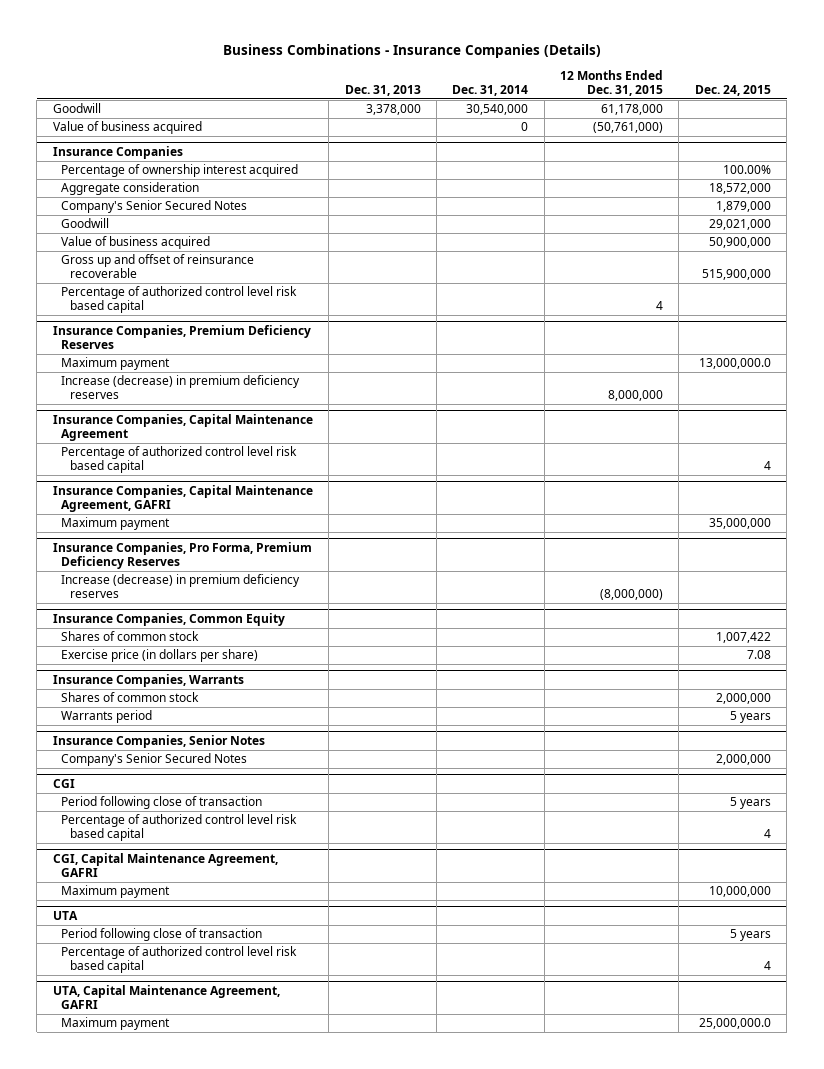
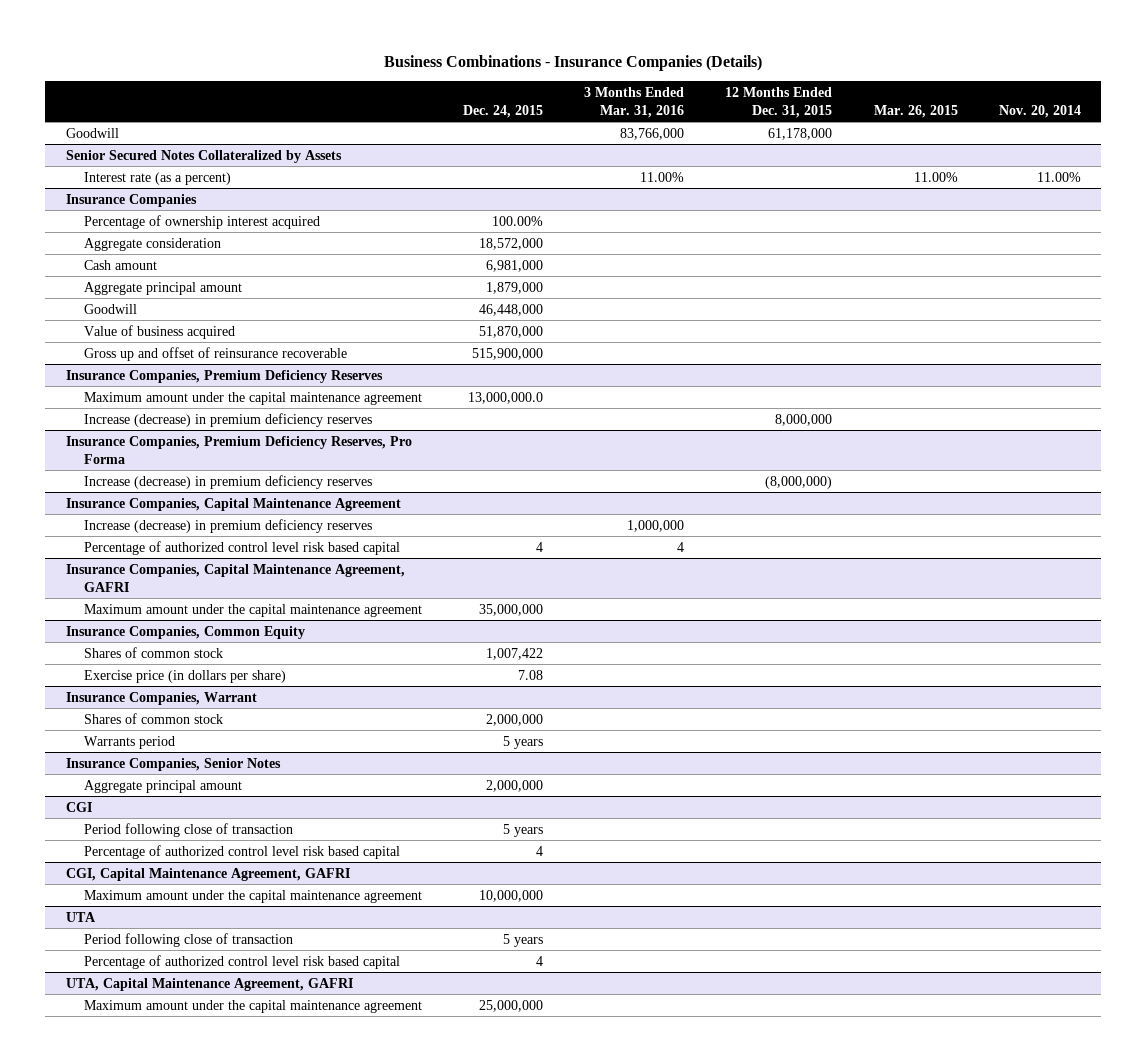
- | Dec. 31, 2013 | Dec. 31, 2014 | 12 Months Ended Dec. 31, 2015 | Dec. 24, 2015
+ | Dec. 24, 2015 | 3 Months Ended Mar. 31, 2016 | 12 Months Ended Dec. 31, 2015 | Mar. 26, 2015 | Nov. 20, 2014
- Value of business acquired | | 0 | (50,761,000) |
+ Senior Secured Notes Collateralized by Assets
+ Interest rate (as a percent) | | 11.00% | | 11.00% | 11.00%
@ Insurance Companies
- Company's Senior Secured Notes | | | | 1,879,000
- Goodwill | | | | 29,021,000
- Value of business acquired | | | | 50,900,000
+ Cash amount | 6,981,000 | | | |
+ Aggregate principal amount | 1,879,000 | | | |
+ Goodwill | 46,448,000 | | | |
+ Value of business acquired | 51,870,000 | | | |
- Percentage of authorized control level risk based capital | | | 4 |
@ Insurance Companies, Premium Deficiency Reserves
- Maximum payment | | | | 13,000,000.0
+ Maximum amount under the capital maintenance agreement | 13,000,000.0 | | | |
+ Insurance Companies, Premium Deficiency Reserves, Pro Forma
+ Increase (decrease) in premium deficiency reserves | | | (8,000,000) | |
@ Insurance Companies, Capital Maintenance Agreement
+ Increase (decrease) in premium deficiency reserves | | 1,000,000 | | |
@ Insurance Companies, Capital Maintenance Agreement, GAFRI
- Maximum payment | | | | 35,000,000
- Insurance Companies, Pro Forma, Premium Deficiency Reserves
- Increase (decrease) in premium deficiency reserves | | | (8,000,000) |
@ Insurance Companies, Capital Maintenance Agreement, GAFRI
+ Maximum amount under the capital maintenance agreement | 35,000,000 | | | |
- Insurance Companies, Warrants
+ Insurance Companies, Warrant
@ Insurance Companies, Senior Notes
- Company's Senior Secured Notes | | | | 2,000,000
+ Aggregate principal amount | 2,000,000 | | | |
@ CGI, Capital Maintenance Agreement, GAFRI
- Maximum payment | | | | 10,000,000
+ Maximum amount under the capital maintenance agreement | 10,000,000 | | | |
@ UTA, Capital Maintenance Agreement, GAFRI
- Maximum payment | | | | 25,000,000.0
+ Maximum amount under the capital maintenance agreement | 25,000,000 | | | |

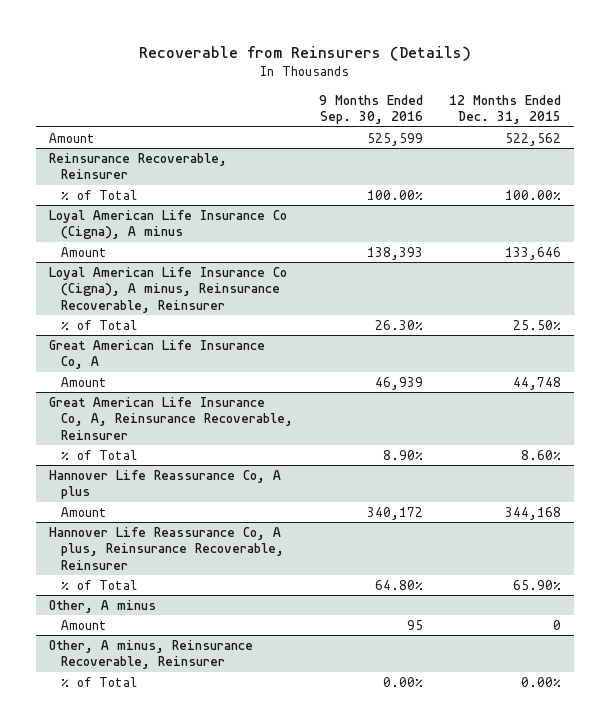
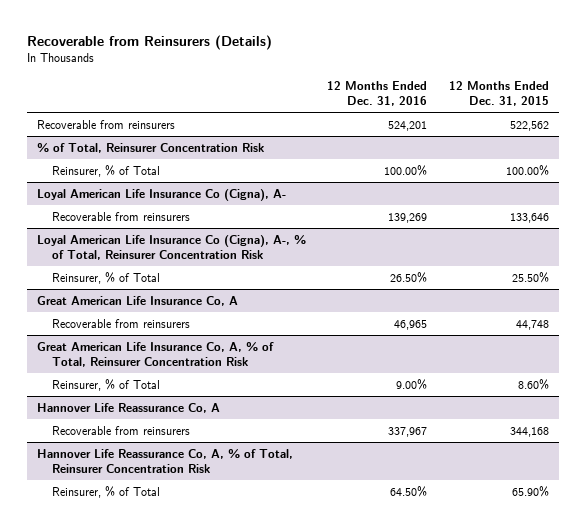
- | 9 Months Ended Sep. 30, 2016 | 12 Months Ended Dec. 31, 2015
+ | 12 Months Ended Dec. 31, 2016 | 12 Months Ended Dec. 31, 2015
- Amount | 525,599 | 522,562
- Reinsurance Recoverable, Reinsurer
- % of Total | 100.00% | 100.00%
- Loyal American Life Insurance Co (Cigna), A minus
- Amount | 138,393 | 133,646
- Loyal American Life Insurance Co (Cigna), A minus, Reinsurance Recoverable, Reinsurer
- % of Total | 26.30% | 25.50%
+ Recoverable from reinsurers | 524,201 | 522,562
+ % of Total, Reinsurer Concentration Risk
+ Reinsurer, % of Total | 100.00% | 100.00%
+ Loyal American Life Insurance Co (Cigna), A-
+ Recoverable from reinsurers | 139,269 | 133,646
+ Loyal American Life Insurance Co (Cigna), A-, % of Total, Reinsurer Concentration Risk
+ Reinsurer, % of Total | 26.50% | 25.50%
@ Great American Life Insurance Co, A
- Amount | 46,939 | 44,748
- Great American Life Insurance Co, A, Reinsurance Recoverable, Reinsurer
- % of Total | 8.90% | 8.60%
- Hannover Life Reassurance Co, A plus
- Amount | 340,172 | 344,168
- Hannover Life Reassurance Co, A plus, Reinsurance Recoverable, Reinsurer
- % of Total | 64.80% | 65.90%
- Other, A minus
- Amount | 95 | 0
- Other, A minus, Reinsurance Recoverable, Reinsurer
- % of Total | 0.00% | 0.00%
@ Great American Life Insurance Co, A
+ Recoverable from reinsurers | 46,965 | 44,748
+ Great American Life Insurance Co, A, % of Total, Reinsurer Concentration Risk
+ Reinsurer, % of Total | 9.00% | 8.60%
+ Hannover Life Reassurance Co, A
+ Recoverable from reinsurers | 337,967 | 344,168
+ Hannover Life Reassurance Co, A, % of Total, Reinsurer Concentration Risk
+ Reinsurer, % of Total | 64.50% | 65.90%

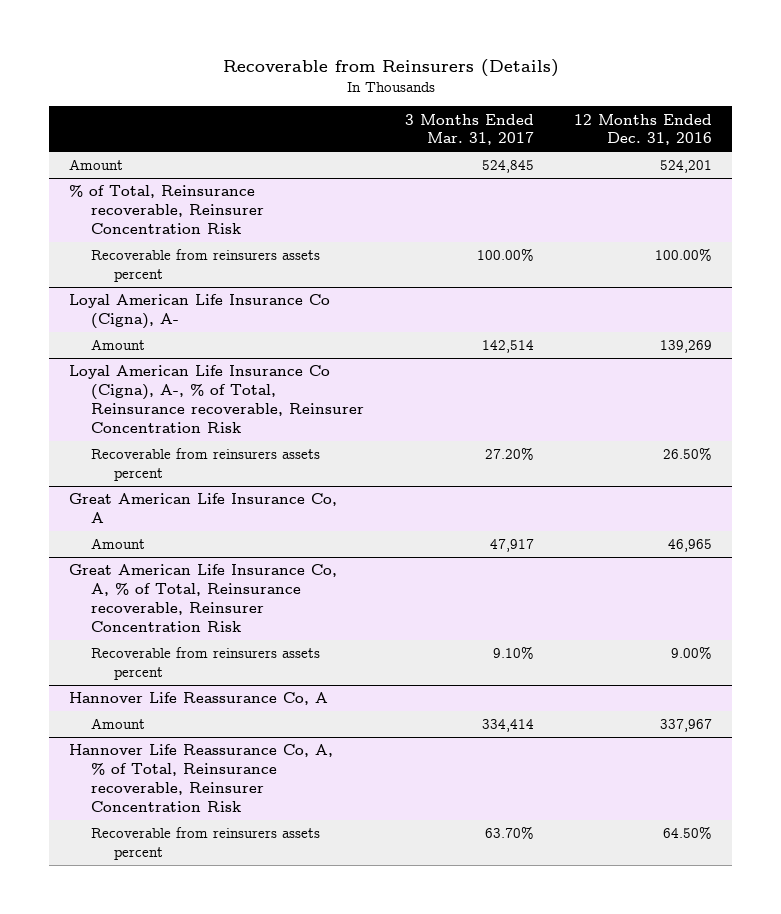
- | 12 Months Ended Dec. 31, 2016 | 12 Months Ended Dec. 31, 2015
+ | 3 Months Ended Mar. 31, 2017 | 12 Months Ended Dec. 31, 2016
- Recoverable from reinsurers | 524,201 | 522,562
- % of Total, Reinsurer Concentration Risk
- Reinsurer, % of Total | 100.00% | 100.00%
+ Amount | 524,845 | 524,201
+ % of Total, Reinsurance recoverable, Reinsurer Concentration Risk
+ Recoverable from reinsurers assets percent | 100.00% | 100.00%
@ Loyal American Life Insurance Co (Cigna), A-
- Recoverable from reinsurers | 139,269 | 133,646
- Loyal American Life Insurance Co (Cigna), A-, % of Total, Reinsurer Concentration Risk
- Reinsurer, % of Total | 26.50% | 25.50%
@ Loyal American Life Insurance Co (Cigna), A-
+ Amount | 142,514 | 139,269
+ Loyal American Life Insurance Co (Cigna), A-, % of Total, Reinsurance recoverable, Reinsurer Concentration Risk
+ Recoverable from reinsurers assets percent | 27.20% | 26.50%
@ Great American Life Insurance Co, A
- Recoverable from reinsurers | 46,965 | 44,748
- Great American Life Insurance Co, A, % of Total, Reinsurer Concentration Risk
- Reinsurer, % of Total | 9.00% | 8.60%
@ Great American Life Insurance Co, A
+ Amount | 47,917 | 46,965
+ Great American Life Insurance Co, A, % of Total, Reinsurance recoverable, Reinsurer Concentration Risk
+ Recoverable from reinsurers assets percent | 9.10% | 9.00%
@ Hannover Life Reassurance Co, A
- Recoverable from reinsurers | 337,967 | 344,168
- Hannover Life Reassurance Co, A, % of Total, Reinsurer Concentration Risk
- Reinsurer, % of Total | 64.50% | 65.90%
@ Hannover Life Reassurance Co, A
+ Amount | 334,414 | 337,967
+ Hannover Life Reassurance Co, A, % of Total, Reinsurance recoverable, Reinsurer Concentration Risk
+ Recoverable from reinsurers assets percent | 63.70% | 64.50%

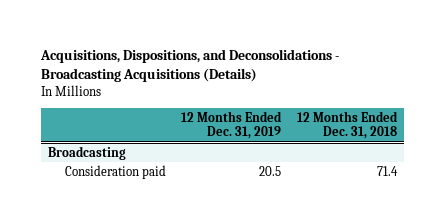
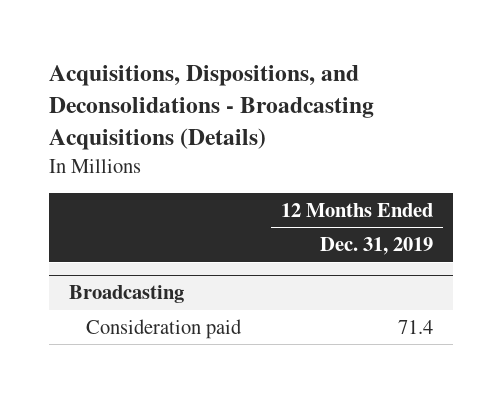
- | 12 Months Ended Dec. 31, 2019 | 12 Months Ended Dec. 31, 2018
+ | 12 Months Ended Dec. 31, 2019
@ Broadcasting
- Consideration paid | 20.5 | 71.4
+ Consideration paid | 71.4

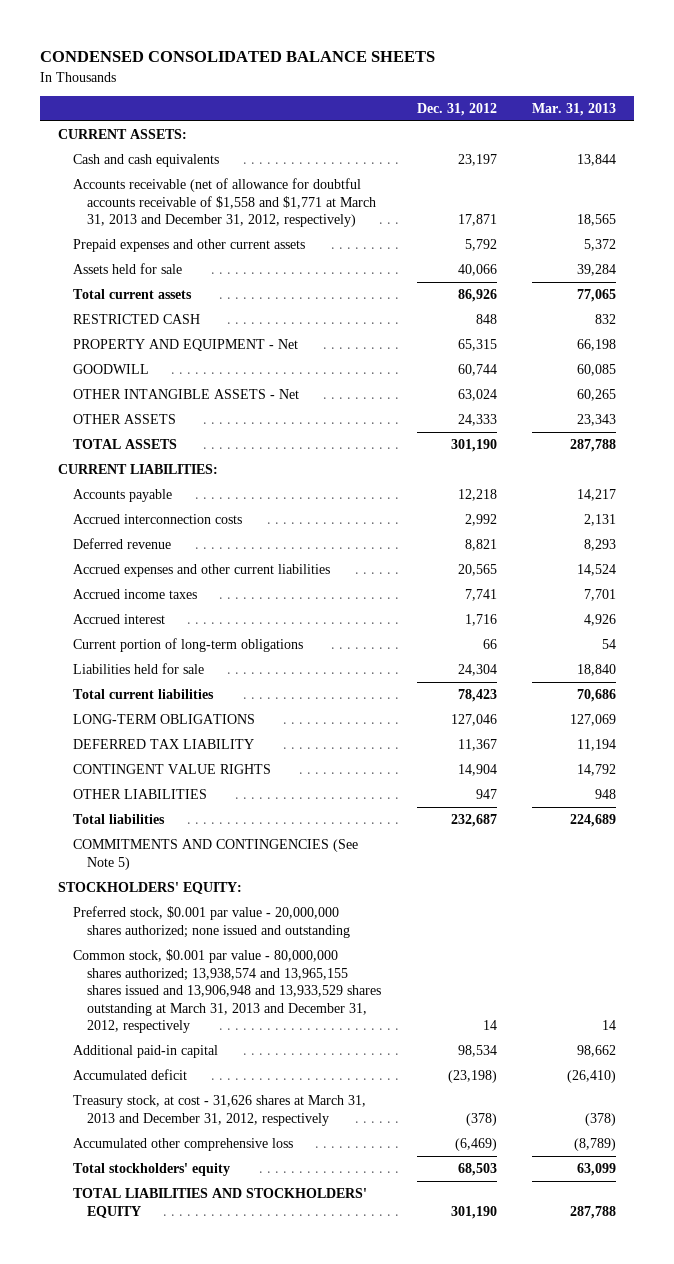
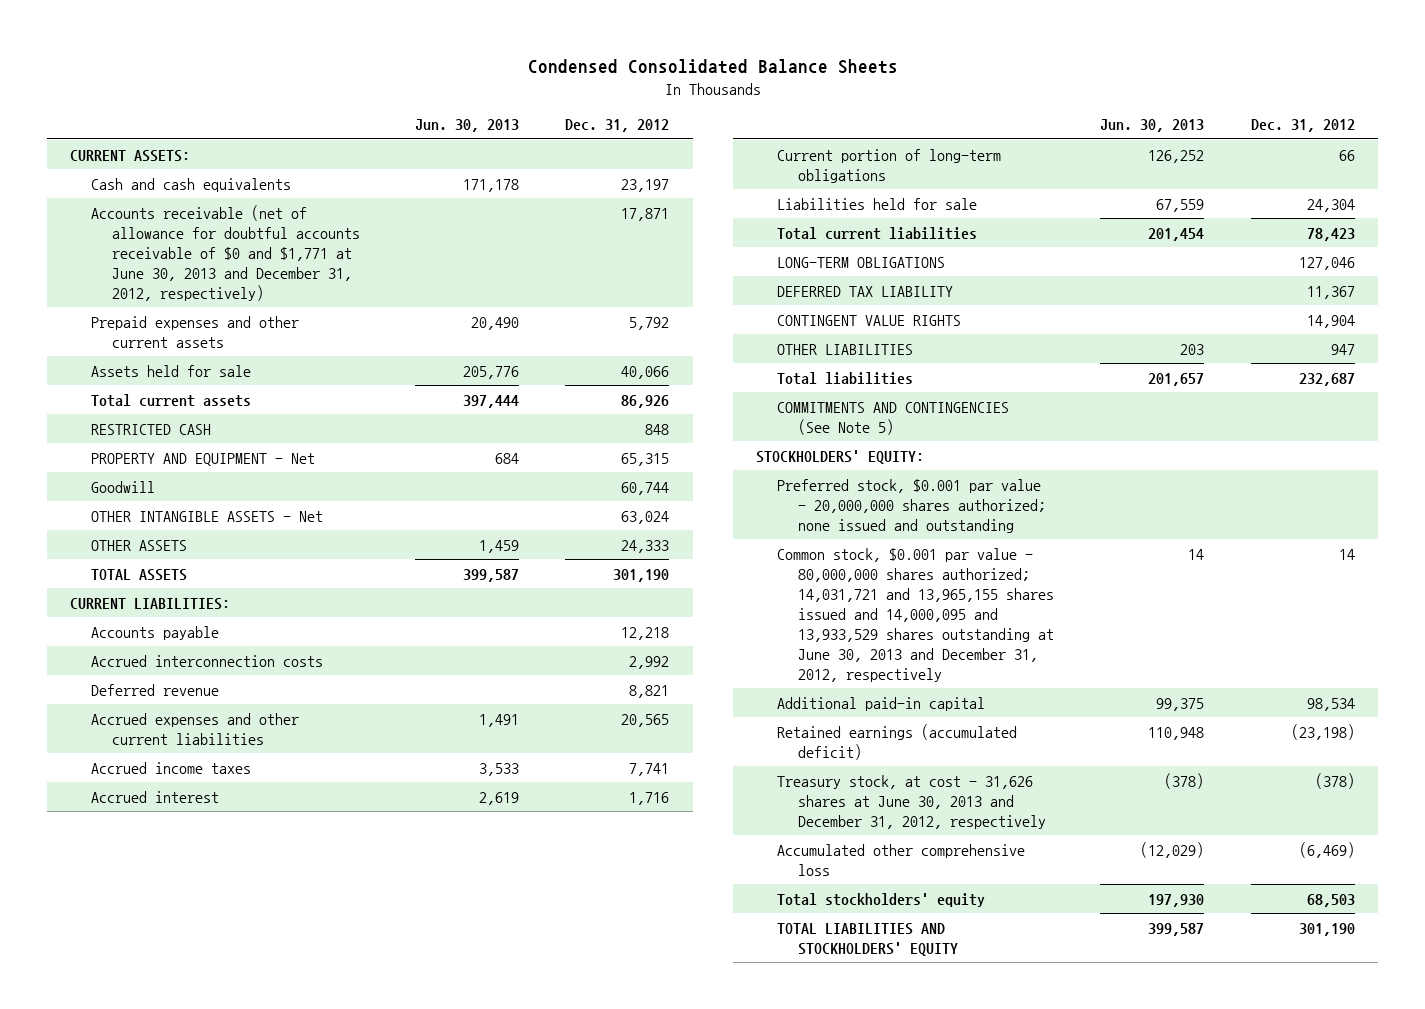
- CONDENSED CONSOLIDATED BALANCE SHEETS
+ Condensed Consolidated Balance Sheets
- | Dec. 31, 2012 | Mar. 31, 2013
+ | Jun. 30, 2013 | Dec. 31, 2012
- Accounts receivable (net of allowance for doubtful accounts receivable of $1,558 and $1,771 at March 31, 2013 and December 31, 2012, respectively) | 17,871 | 18,565
+ Accounts receivable (net of allowance for doubtful accounts receivable of $0 and $1,771 at June 30, 2013 and December 31, 2012, respectively) | | 17,871
- GOODWILL | 60,744 | 60,085
+ Goodwill | | 60,744
- Common stock, $0.001 par value - 80,000,000 shares authorized; 13,938,574 and 13,965,155 shares issued and 13,906,948 and 13,933,529 shares outstanding at March 31, 2013 and December 31, 2012, respectively | 14 | 14
+ Common stock, $0.001 par value - 80,000,000 shares authorized; 14,031,721 and 13,965,155 shares issued and 14,000,095 and 13,933,529 shares outstanding at June 30, 2013 and December 31, 2012, respectively | 14 | 14
- Accumulated deficit | (23,198) | (26,410)
- Treasury stock, at cost - 31,626 shares at March 31, 2013 and December 31, 2012, respectively | (378) | (378)
+ Retained earnings (accumulated deficit) | 110,948 | (23,198)
+ Treasury stock, at cost - 31,626 shares at June 30, 2013 and December 31, 2012, respectively | (378) | (378)

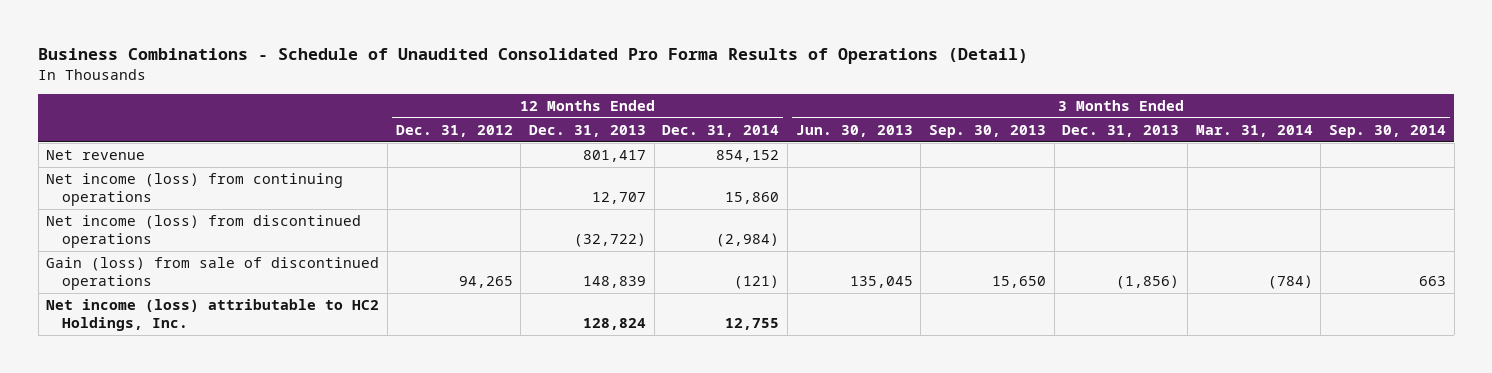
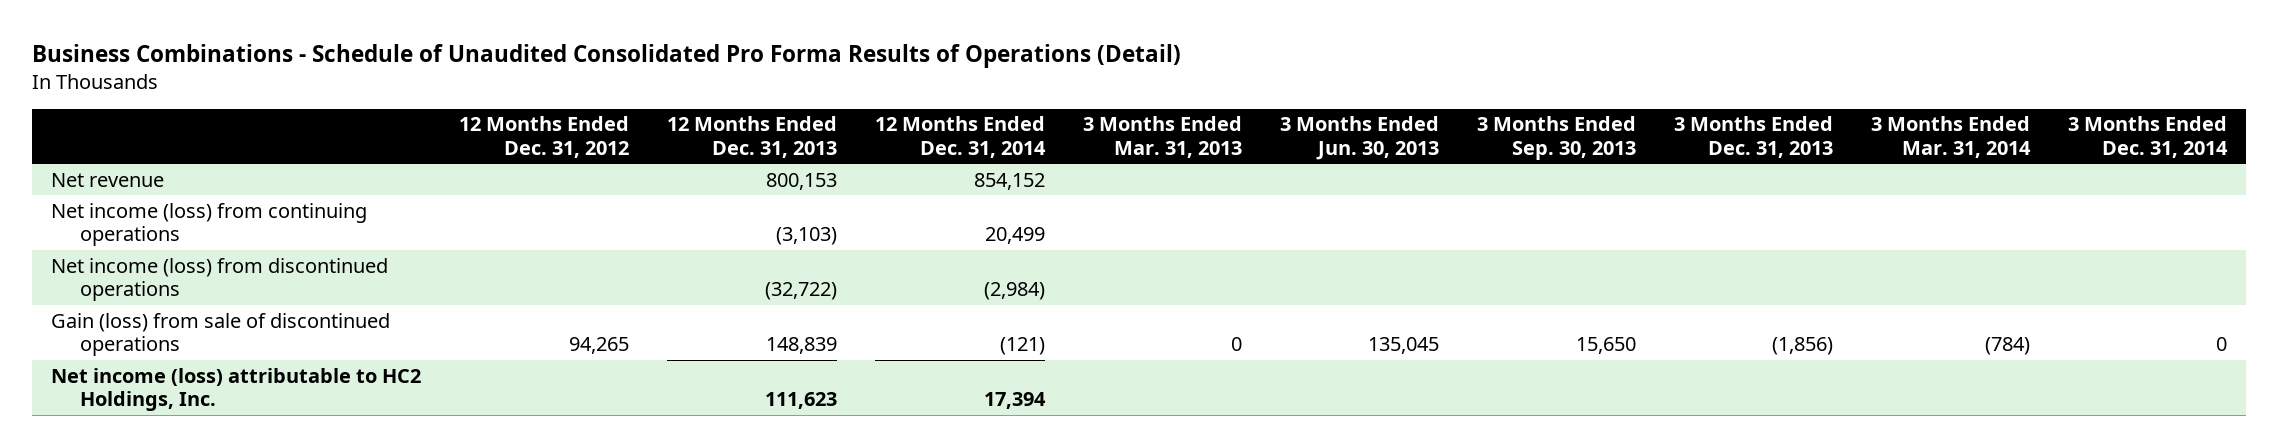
- | 12 Months Ended Dec. 31, 2012 | 12 Months Ended Dec. 31, 2013 | 12 Months Ended Dec. 31, 2014 | 3 Months Ended Jun. 30, 2013 | 3 Months Ended Sep. 30, 2013 | 3 Months Ended Dec. 31, 2013 | 3 Months Ended Mar. 31, 2014 | 3 Months Ended Sep. 30, 2014
+ | 12 Months Ended Dec. 31, 2012 | 12 Months Ended Dec. 31, 2013 | 12 Months Ended Dec. 31, 2014 | 3 Months Ended Mar. 31, 2013 | 3 Months Ended Jun. 30, 2013 | 3 Months Ended Sep. 30, 2013 | 3 Months Ended Dec. 31, 2013 | 3 Months Ended Mar. 31, 2014 | 3 Months Ended Dec. 31, 2014
- Net revenue | | 801,417 | 854,152 | | | | |
- Net income (loss) from continuing operations | | 12,707 | 15,860 | | | | |
+ Net revenue | | 800,153 | 854,152 | | | | | |
+ Net income (loss) from continuing operations | | (3,103) | 20,499 | | | | | |
- Net income (loss) attributable to HC2 Holdings, Inc. | | 128,824 | 12,755 | | | | |
+ Net income (loss) attributable to HC2 Holdings, Inc. | | 111,623 | 17,394 | | | | | |

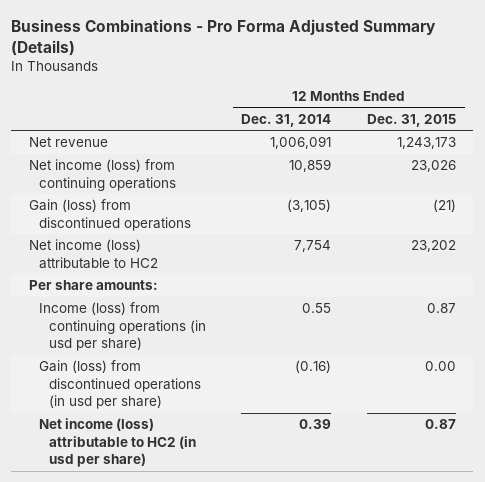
- Business Combinations - Schedule of Unaudited Consolidated Pro Forma Results of Operations (Detail)
+ Business Combinations - Pro Forma Adjusted Summary (Details)
- | 12 Months Ended Dec. 31, 2012 | 12 Months Ended Dec. 31, 2013 | 12 Months Ended Dec. 31, 2014 | 3 Months Ended Mar. 31, 2013 | 3 Months Ended Jun. 30, 2013 | 3 Months Ended Sep. 30, 2013 | 3 Months Ended Dec. 31, 2013 | 3 Months Ended Mar. 31, 2014 | 3 Months Ended Dec. 31, 2014
+ | 12 Months Ended Dec. 31, 2014 | 12 Months Ended Dec. 31, 2015
- Net revenue | | 800,153 | 854,152 | | | | | |
- Net income (loss) from continuing operations | | (3,103) | 20,499 | | | | | |
- Net income (loss) from discontinued operations | | (32,722) | (2,984) | | | | | |
- Gain (loss) from sale of discontinued operations | 94,265 | 148,839 | (121) | 0 | 135,045 | 15,650 | (1,856) | (784) | 0
- Net income (loss) attributable to HC2 Holdings, Inc. | | 111,623 | 17,394 | | | | | |
+ Net revenue | 1,006,091 | 1,243,173
+ Net income (loss) from continuing operations | 10,859 | 23,026
+ Gain (loss) from discontinued operations | (3,105) | (21)
+ Net income (loss) attributable to HC2 | 7,754 | 23,202
+ Per share amounts:
+ Income (loss) from continuing operations (in usd per share) | 0.55 | 0.87
+ Gain (loss) from discontinued operations (in usd per share) | (0.16) | 0.00
+ Net income (loss) attributable to HC2 (in usd per share) | 0.39 | 0.87

